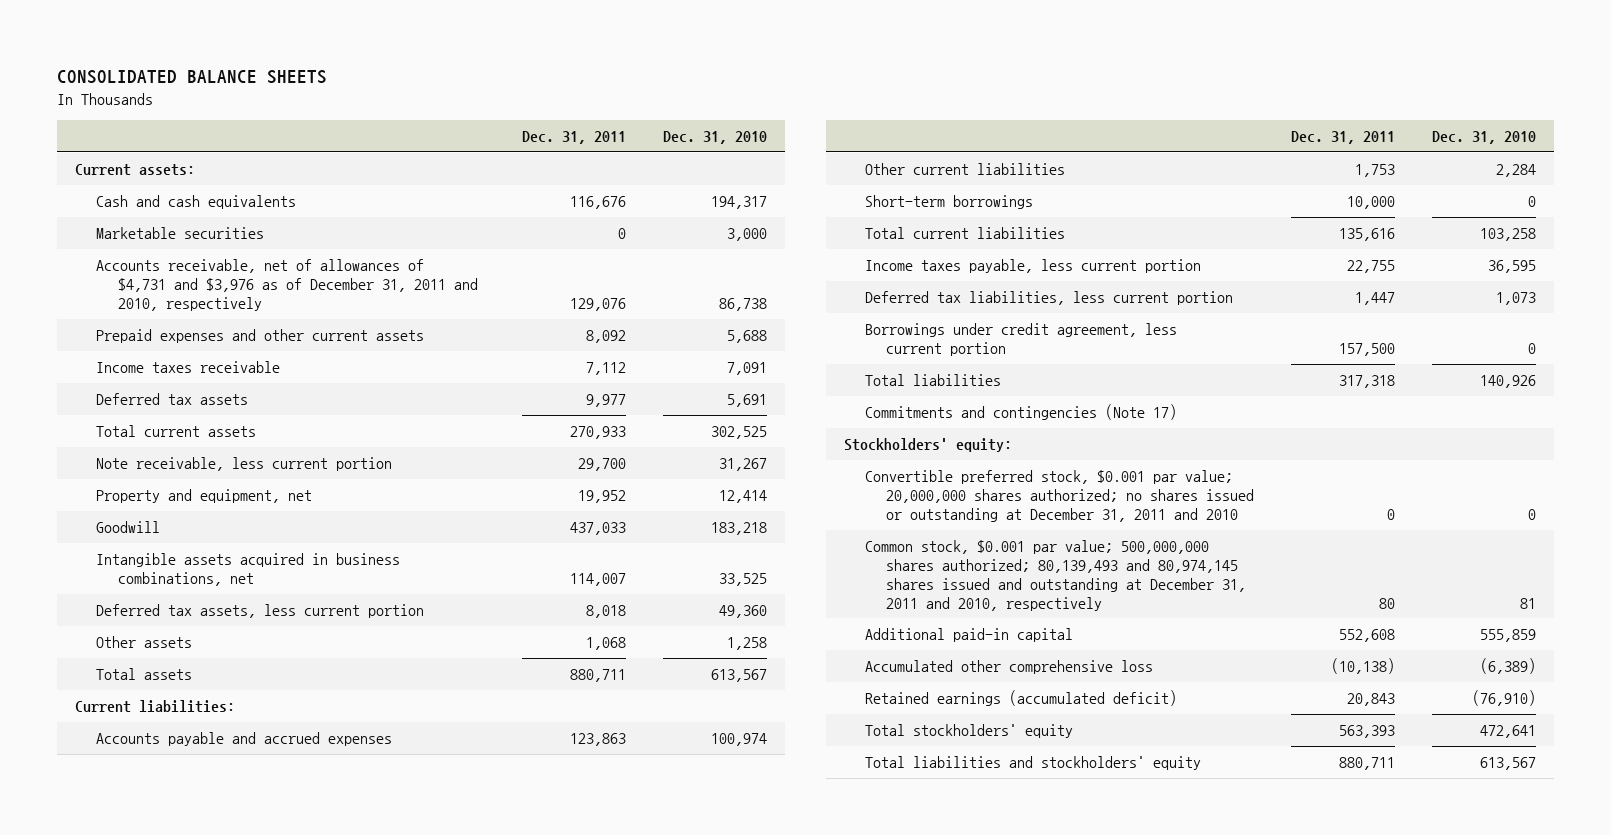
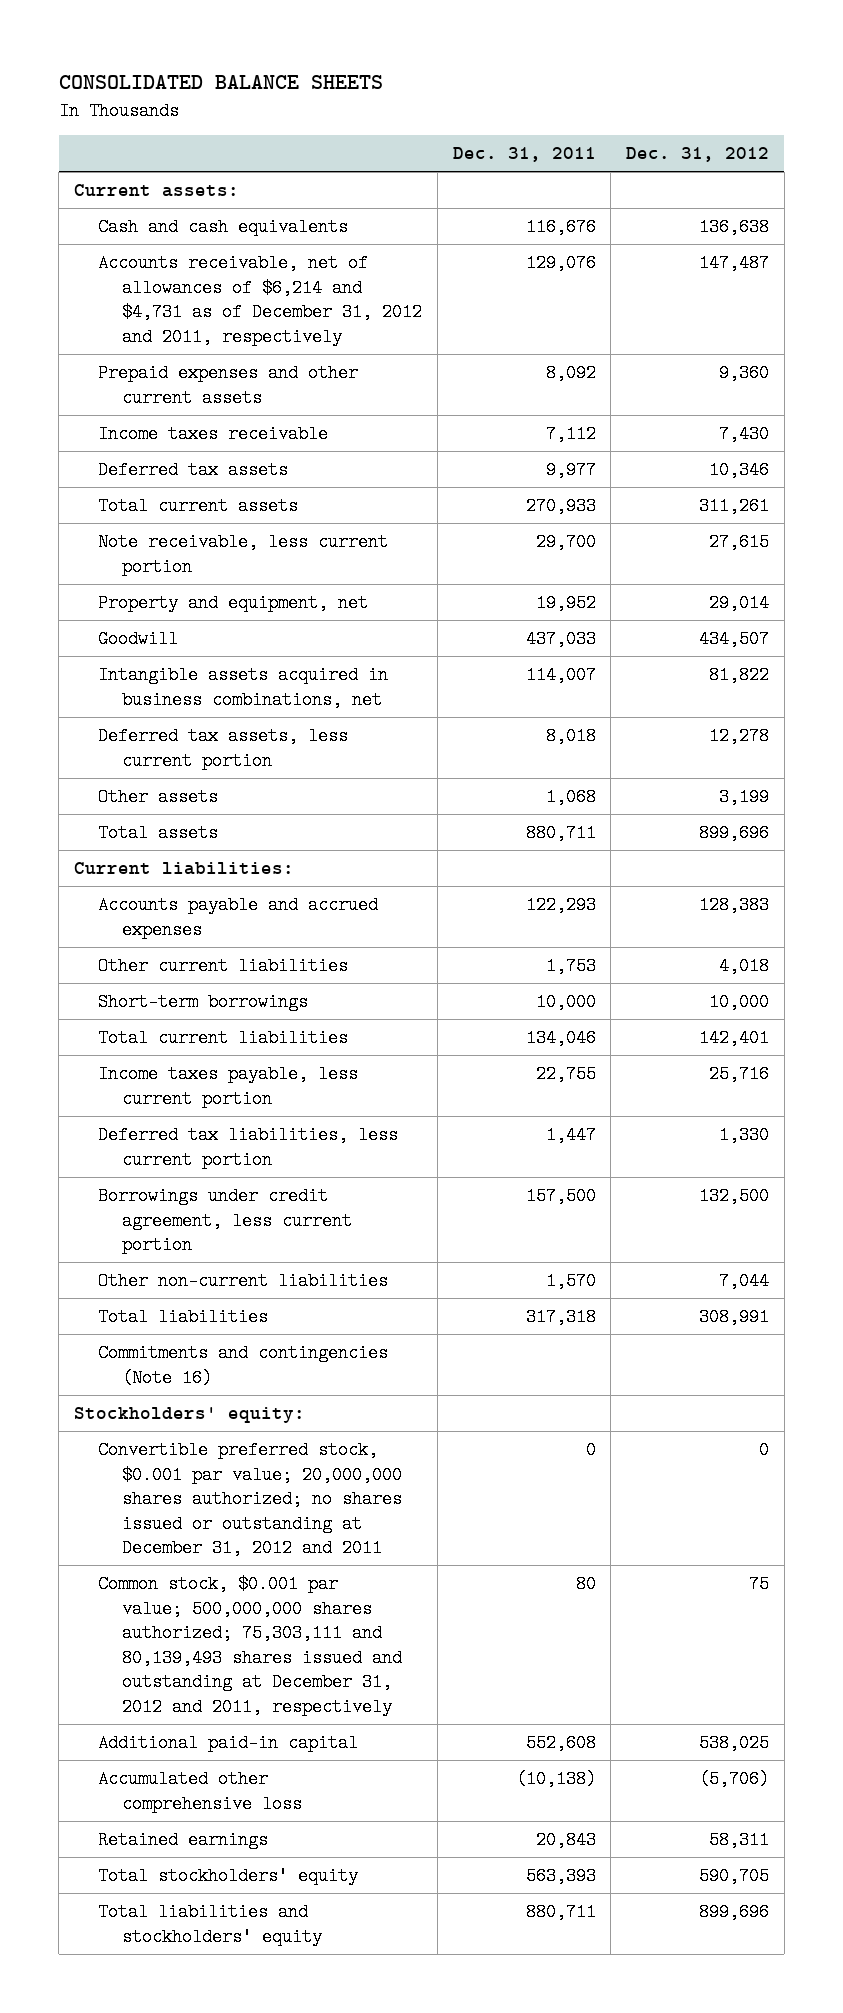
- | Dec. 31, 2011 | Dec. 31, 2010
+ | Dec. 31, 2011 | Dec. 31, 2012
- Marketable securities | 0 | 3,000
- Accounts receivable, net of allowances of $4,731 and $3,976 as of December 31, 2011 and 2010, respectively | 129,076 | 86,738
+ Accounts receivable, net of allowances of $6,214 and $4,731 as of December 31, 2012 and 2011, respectively | 129,076 | 147,487
- Accounts payable and accrued expenses | 123,863 | 100,974
+ Accounts payable and accrued expenses | 122,293 | 128,383
- Total current liabilities | 135,616 | 103,258
+ Total current liabilities | 134,046 | 142,401
+ Other non-current liabilities | 1,570 | 7,044
- Commitments and contingencies (Note 17)
+ Commitments and contingencies (Note 16)
- Convertible preferred stock, $0.001 par value; 20,000,000 shares authorized; no shares issued or outstanding at December 31, 2011 and 2010 | 0 | 0
- Common stock, $0.001 par value; 500,000,000 shares authorized; 80,139,493 and 80,974,145 shares issued and outstanding at December 31, 2011 and 2010, respectively | 80 | 81
+ Convertible preferred stock, $0.001 par value; 20,000,000 shares authorized; no shares issued or outstanding at December 31, 2012 and 2011 | 0 | 0
+ Common stock, $0.001 par value; 500,000,000 shares authorized; 75,303,111 and 80,139,493 shares issued and outstanding at December 31, 2012 and 2011, respectively | 80 | 75
- Retained earnings (accumulated deficit) | 20,843 | (76,910)
+ Retained earnings | 20,843 | 58,311

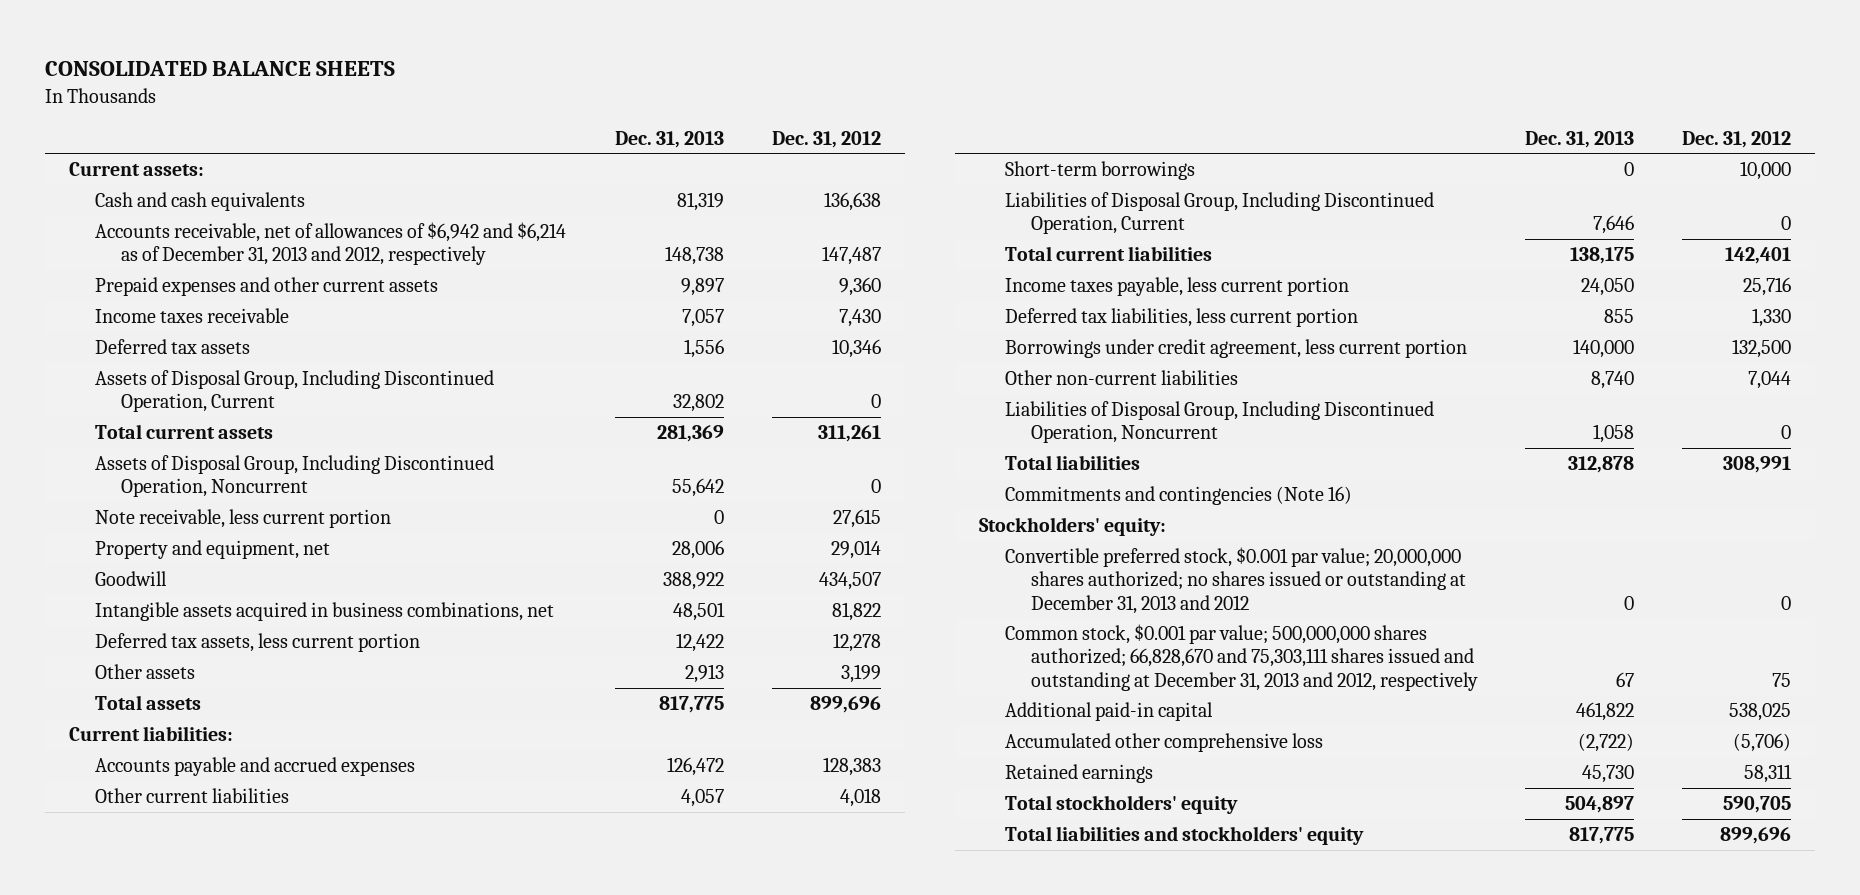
- | Dec. 31, 2011 | Dec. 31, 2012
+ | Dec. 31, 2013 | Dec. 31, 2012
- Accounts receivable, net of allowances of $6,214 and $4,731 as of December 31, 2012 and 2011, respectively | 129,076 | 147,487
+ Accounts receivable, net of allowances of $6,942 and $6,214 as of December 31, 2013 and 2012, respectively | 148,738 | 147,487
+ Assets of Disposal Group, Including Discontinued Operation, Current | 32,802 | 0
+ Assets of Disposal Group, Including Discontinued Operation, Noncurrent | 55,642 | 0
+ Liabilities of Disposal Group, Including Discontinued Operation, Current | 7,646 | 0
+ Liabilities of Disposal Group, Including Discontinued Operation, Noncurrent | 1,058 | 0
- Convertible preferred stock, $0.001 par value; 20,000,000 shares authorized; no shares issued or outstanding at December 31, 2012 and 2011 | 0 | 0
- Common stock, $0.001 par value; 500,000,000 shares authorized; 75,303,111 and 80,139,493 shares issued and outstanding at December 31, 2012 and 2011, respectively | 80 | 75
+ Convertible preferred stock, $0.001 par value; 20,000,000 shares authorized; no shares issued or outstanding at December 31, 2013 and 2012 | 0 | 0
+ Common stock, $0.001 par value; 500,000,000 shares authorized; 66,828,670 and 75,303,111 shares issued and outstanding at December 31, 2013 and 2012, respectively | 67 | 75

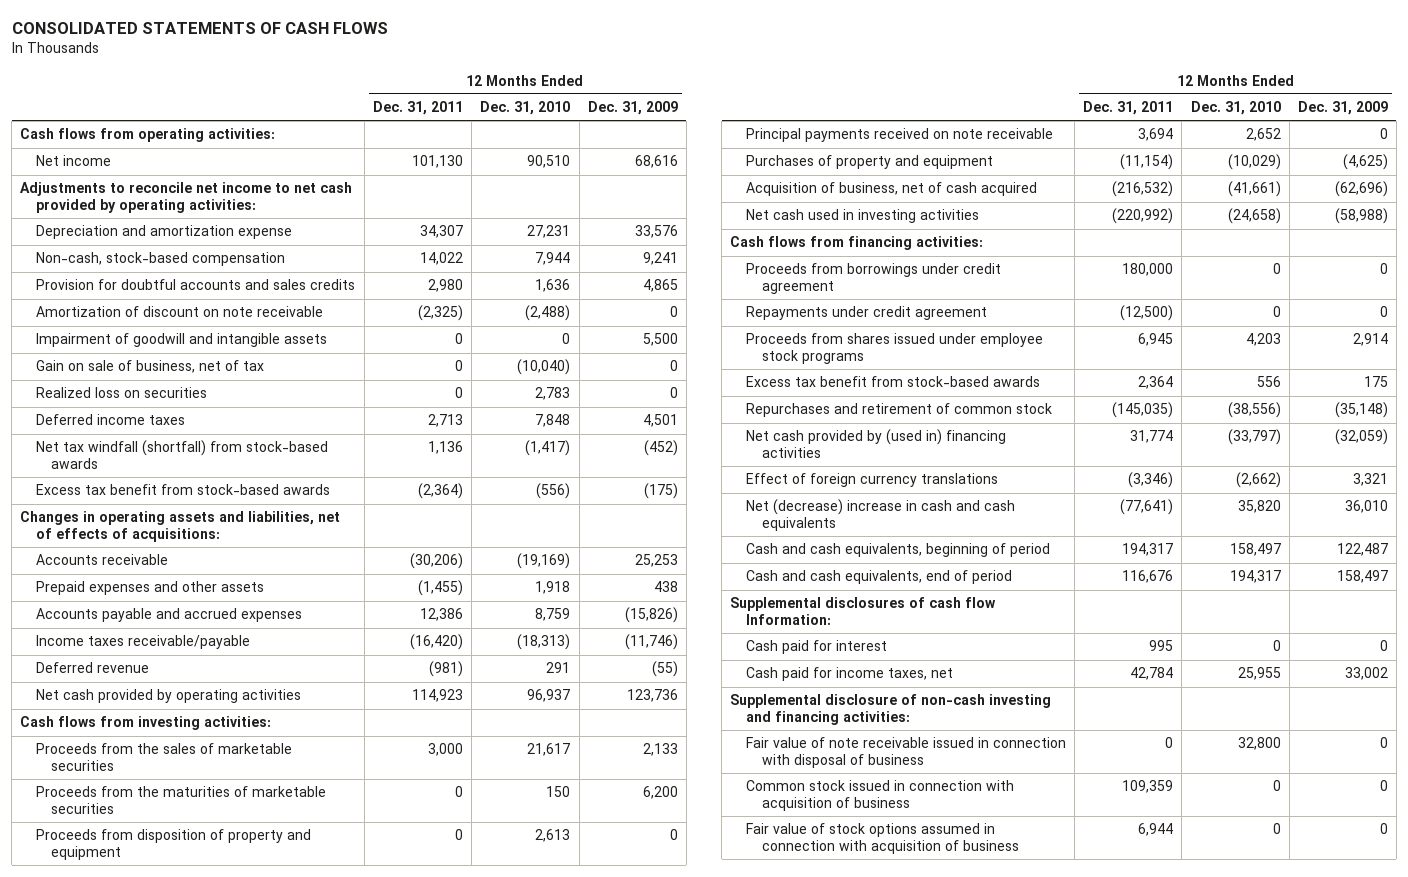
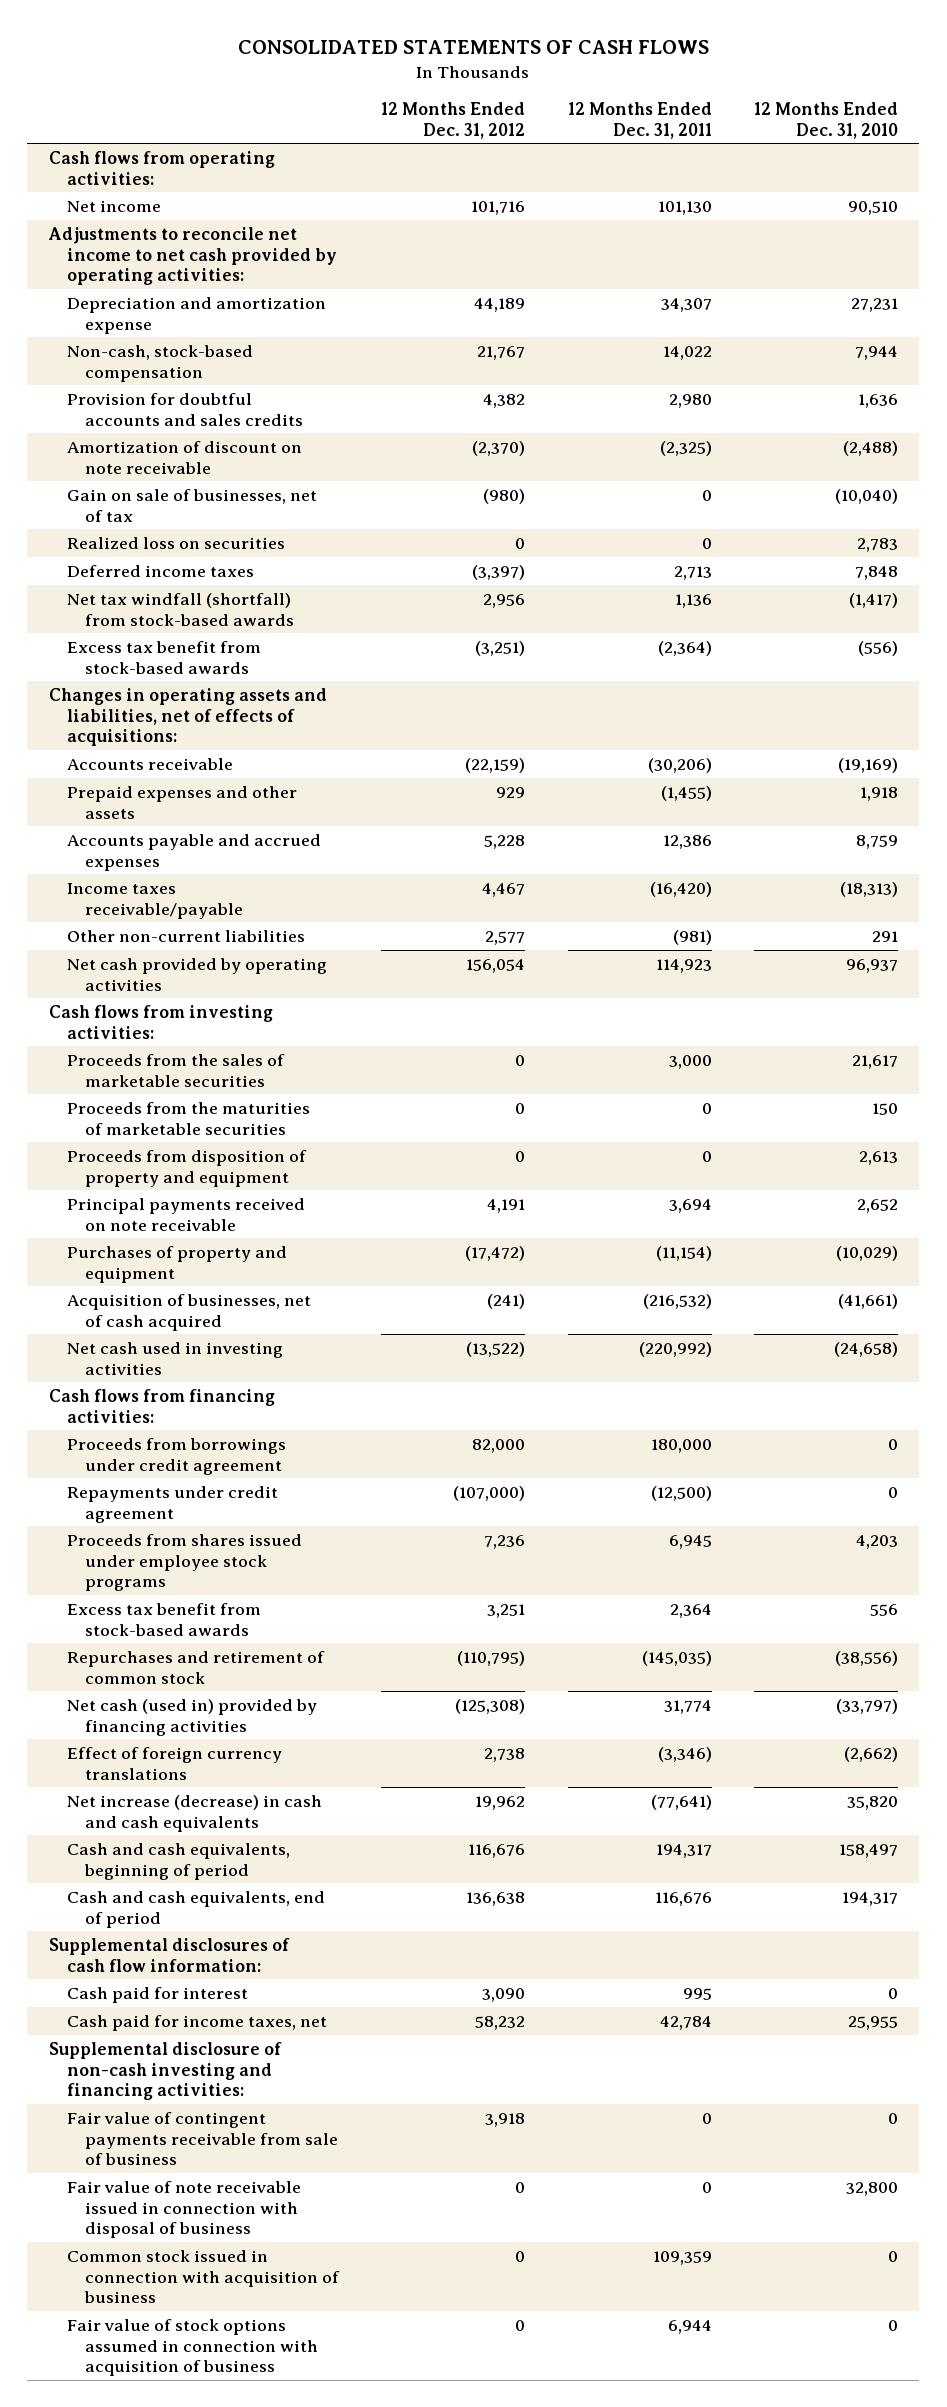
- | 12 Months Ended Dec. 31, 2011 | 12 Months Ended Dec. 31, 2010 | 12 Months Ended Dec. 31, 2009
+ | 12 Months Ended Dec. 31, 2012 | 12 Months Ended Dec. 31, 2011 | 12 Months Ended Dec. 31, 2010
- Impairment of goodwill and intangible assets | 0 | 0 | 5,500
- Gain on sale of business, net of tax | 0 | (10,040) | 0
+ Gain on sale of businesses, net of tax | (980) | 0 | (10,040)
- Deferred revenue | (981) | 291 | (55)
+ Other non-current liabilities | 2,577 | (981) | 291
- Acquisition of business, net of cash acquired | (216,532) | (41,661) | (62,696)
+ Acquisition of businesses, net of cash acquired | (241) | (216,532) | (41,661)
- Net cash provided by (used in) financing activities | 31,774 | (33,797) | (32,059)
+ Net cash (used in) provided by financing activities | (125,308) | 31,774 | (33,797)
- Net (decrease) increase in cash and cash equivalents | (77,641) | 35,820 | 36,010
+ Net increase (decrease) in cash and cash equivalents | 19,962 | (77,641) | 35,820
- Supplemental disclosures of cash flow Information:
+ Supplemental disclosures of cash flow information:
+ Fair value of contingent payments receivable from sale of business | 3,918 | 0 | 0

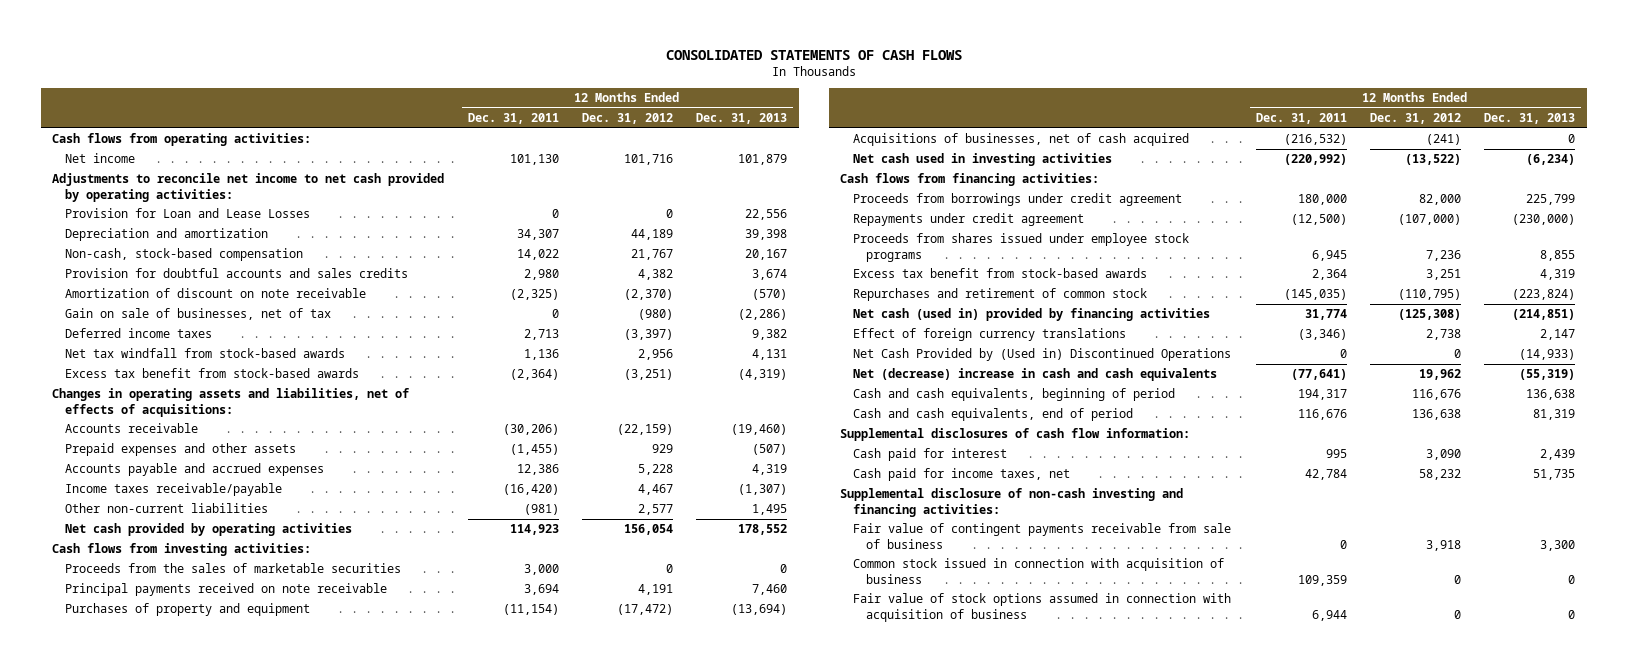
- | 12 Months Ended Dec. 31, 2012 | 12 Months Ended Dec. 31, 2011 | 12 Months Ended Dec. 31, 2010
+ | 12 Months Ended Dec. 31, 2011 | 12 Months Ended Dec. 31, 2012 | 12 Months Ended Dec. 31, 2013
- Depreciation and amortization expense | 44,189 | 34,307 | 27,231
+ Provision for Loan and Lease Losses | 0 | 0 | 22,556
+ Depreciation and amortization | 34,307 | 44,189 | 39,398
- Realized loss on securities | 0 | 0 | 2,783
- Net tax windfall (shortfall) from stock-based awards | 2,956 | 1,136 | (1,417)
+ Net tax windfall from stock-based awards | 1,136 | 2,956 | 4,131
- Proceeds from the maturities of marketable securities | 0 | 0 | 150
- Proceeds from disposition of property and equipment | 0 | 0 | 2,613
- Acquisition of businesses, net of cash acquired | (241) | (216,532) | (41,661)
+ Acquisitions of businesses, net of cash acquired | (216,532) | (241) | 0
- Net increase (decrease) in cash and cash equivalents | 19,962 | (77,641) | 35,820
+ Net Cash Provided by (Used in) Discontinued Operations | 0 | 0 | (14,933)
+ Net (decrease) increase in cash and cash equivalents | (77,641) | 19,962 | (55,319)
- Fair value of note receivable issued in connection with disposal of business | 0 | 0 | 32,800

